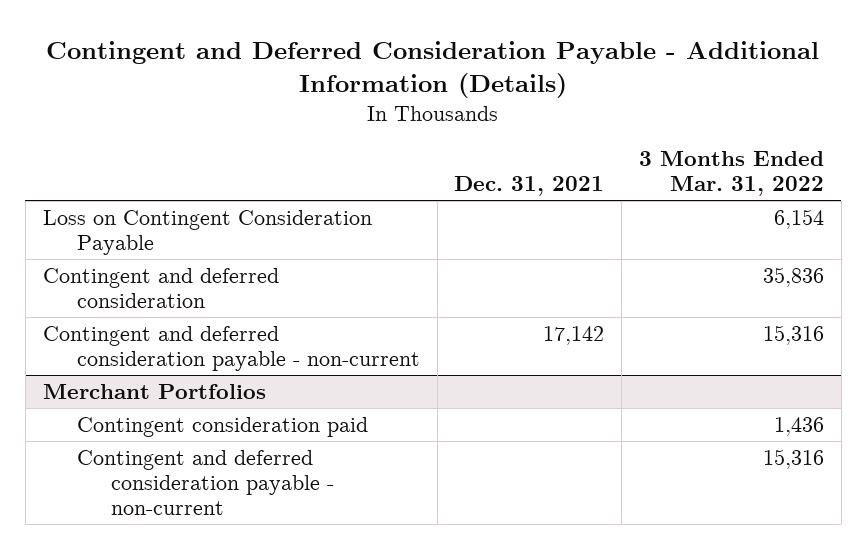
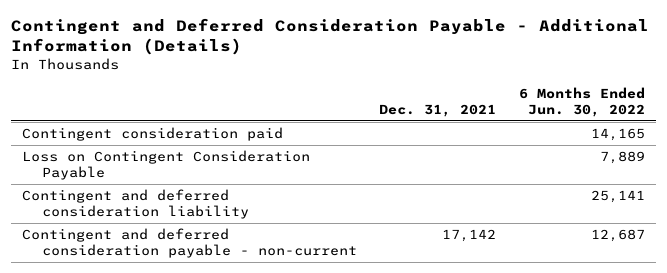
- | Dec. 31, 2021 | 3 Months Ended Mar. 31, 2022
+ | Dec. 31, 2021 | 6 Months Ended Jun. 30, 2022
+ Contingent consideration paid | | 14,165
- Contingent and deferred consideration | | 35,836
+ Contingent and deferred consideration liability | | 25,141
- Merchant Portfolios
- Contingent consideration paid | | 1,436
- Contingent and deferred consideration payable - non-current | | 15,316

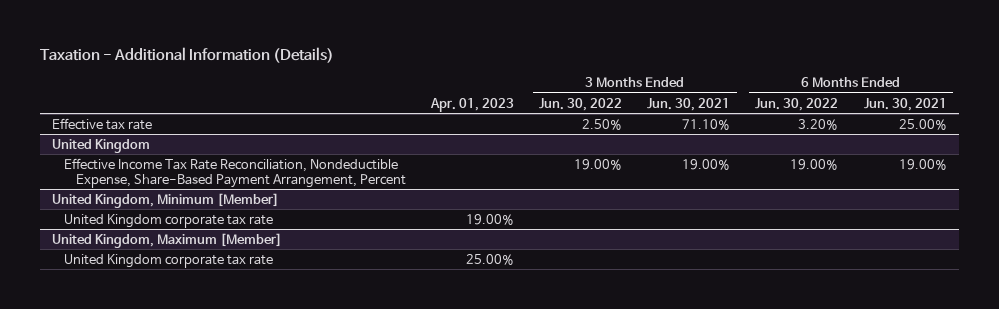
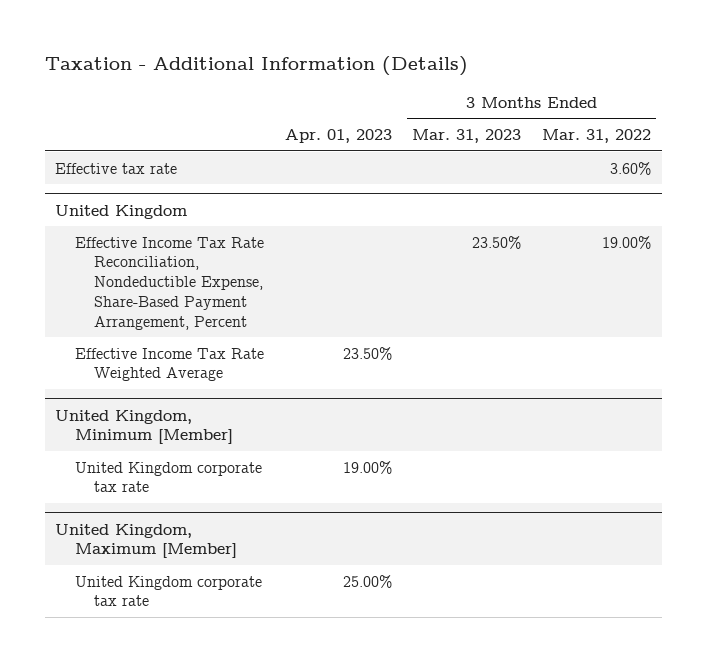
- | Apr. 01, 2023 | 3 Months Ended Jun. 30, 2022 | 3 Months Ended Jun. 30, 2021 | 6 Months Ended Jun. 30, 2022 | 6 Months Ended Jun. 30, 2021
+ | Apr. 01, 2023 | 3 Months Ended Mar. 31, 2023 | 3 Months Ended Mar. 31, 2022
@ United Kingdom
+ Effective Income Tax Rate Weighted Average | 23.50% | |

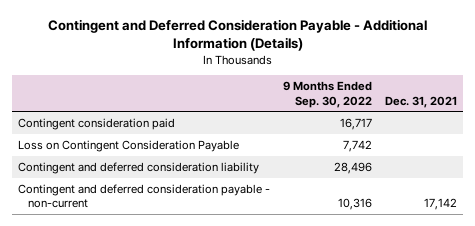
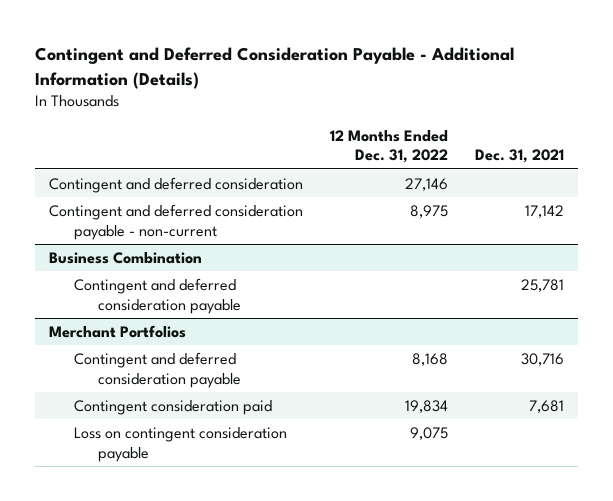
- | 9 Months Ended Sep. 30, 2022 | Dec. 31, 2021
+ | 12 Months Ended Dec. 31, 2022 | Dec. 31, 2021
- Contingent consideration paid | 16,717 |
- Loss on Contingent Consideration Payable | 7,742 |
- Contingent and deferred consideration liability | 28,496 |
+ Contingent and deferred consideration | 27,146 |
+ Business Combination
+ Contingent and deferred consideration payable | | 25,781
+ Merchant Portfolios
+ Contingent and deferred consideration payable | 8,168 | 30,716
+ Contingent consideration paid | 19,834 | 7,681
+ Loss on contingent consideration payable | 9,075 |

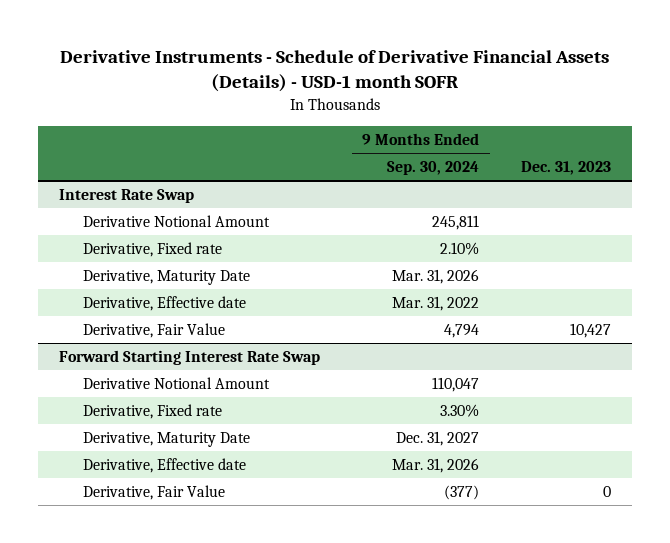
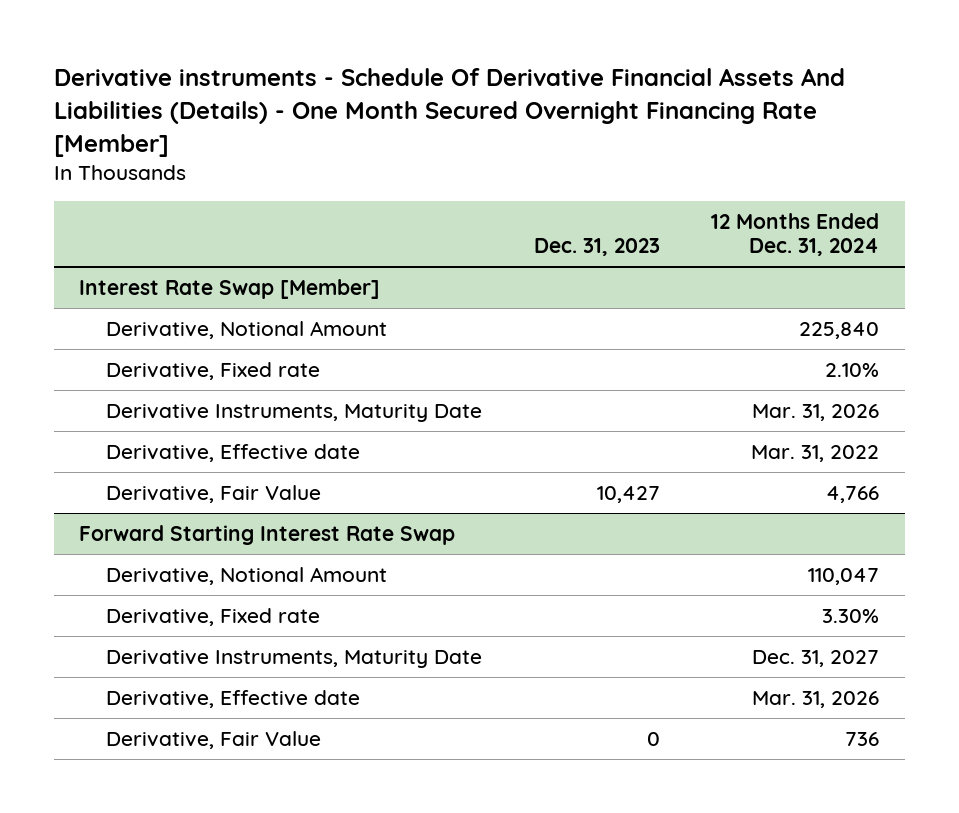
- Derivative Instruments - Schedule of Derivative Financial Assets (Details) - USD-1 month SOFR
+ Derivative instruments - Schedule Of Derivative Financial Assets And Liabilities (Details) - One Month Secured Overnight Financing Rate [Member]
- | 9 Months Ended Sep. 30, 2024 | Dec. 31, 2023
+ | Dec. 31, 2023 | 12 Months Ended Dec. 31, 2024
- Interest Rate Swap
- Derivative Notional Amount | 245,811 |
+ Interest Rate Swap [Member]
+ Derivative, Notional Amount | | 225,840
- Derivative, Maturity Date | Mar. 31, 2026 |
+ Derivative Instruments, Maturity Date | | Mar. 31, 2026
@ Forward Starting Interest Rate Swap
- Derivative Notional Amount | 110,047 |
+ Derivative, Notional Amount | | 110,047
- Derivative, Maturity Date | Dec. 31, 2027 |
+ Derivative Instruments, Maturity Date | | Dec. 31, 2027

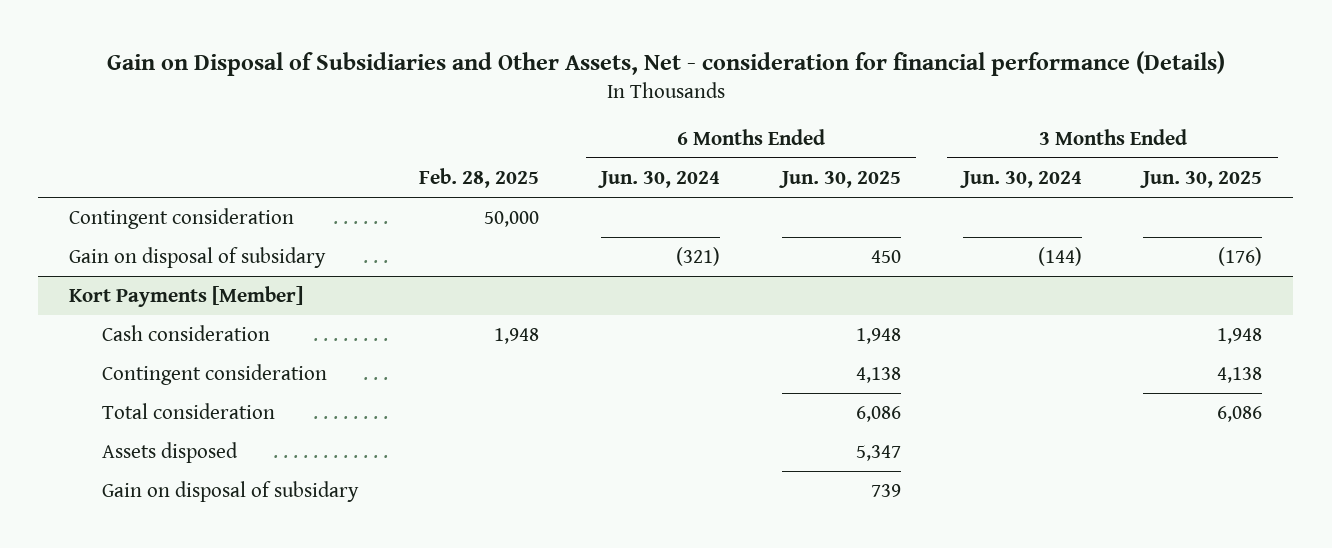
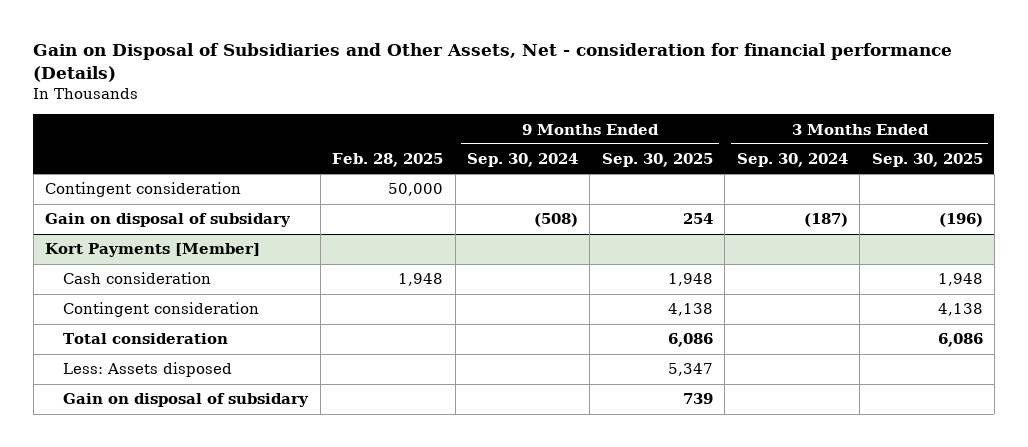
- | Feb. 28, 2025 | 6 Months Ended Jun. 30, 2024 | 6 Months Ended Jun. 30, 2025 | 3 Months Ended Jun. 30, 2024 | 3 Months Ended Jun. 30, 2025
+ | Feb. 28, 2025 | 9 Months Ended Sep. 30, 2024 | 9 Months Ended Sep. 30, 2025 | 3 Months Ended Sep. 30, 2024 | 3 Months Ended Sep. 30, 2025
@ Kort Payments [Member]
- Assets disposed | | | 5,347 | |
+ Less: Assets disposed | | | 5,347 | |

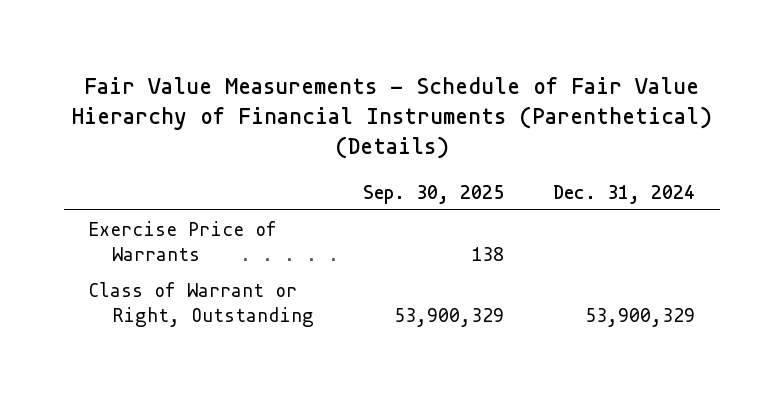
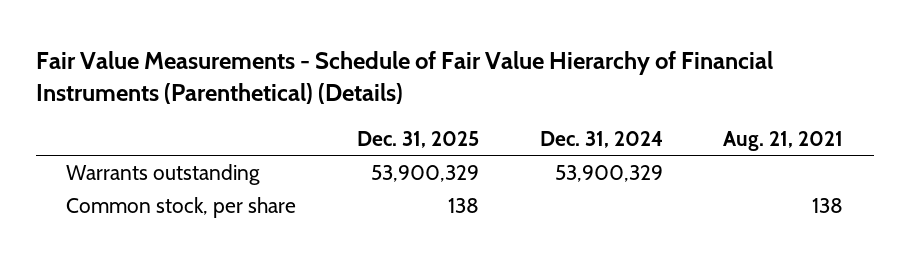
- | Sep. 30, 2025 | Dec. 31, 2024
+ | Dec. 31, 2025 | Dec. 31, 2024 | Aug. 21, 2021
- Exercise Price of Warrants | 138 |
- Class of Warrant or Right, Outstanding | 53,900,329 | 53,900,329
+ Warrants outstanding | 53,900,329 | 53,900,329 |
+ Common stock, per share | 138 | | 138

